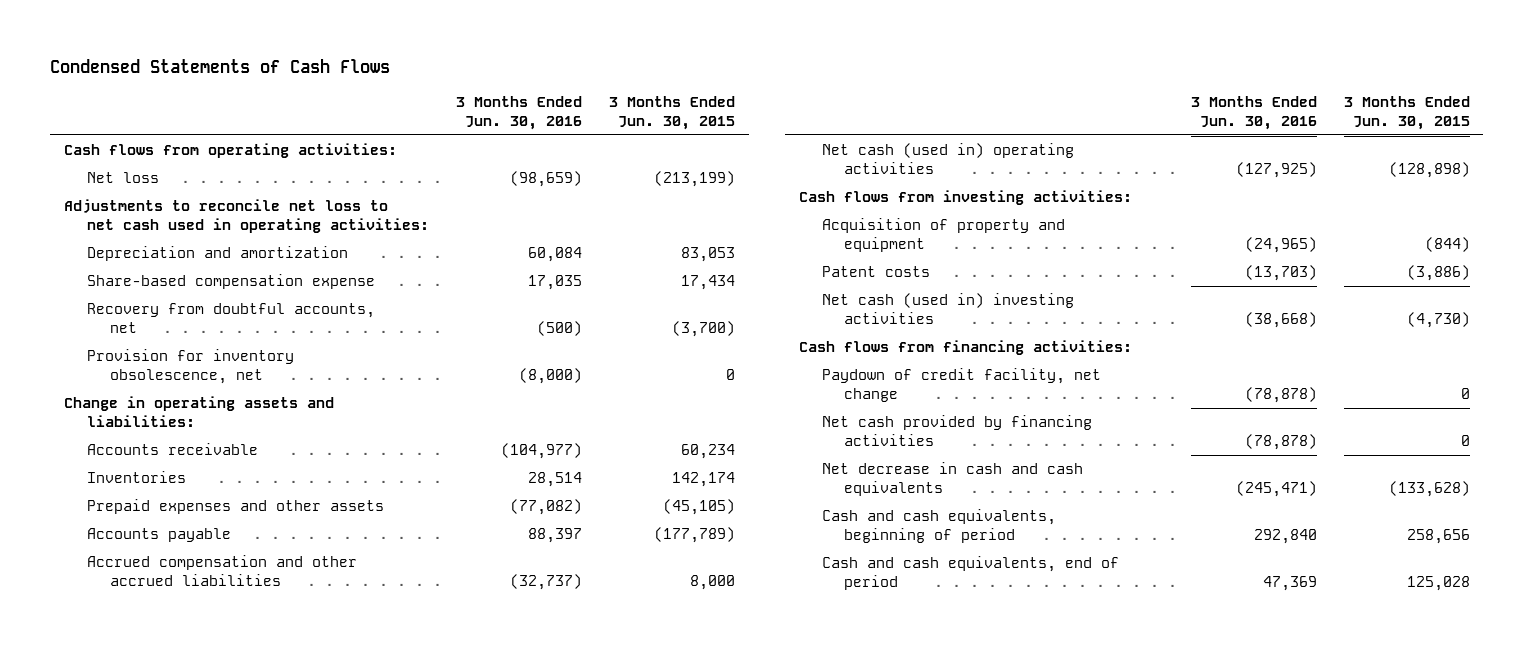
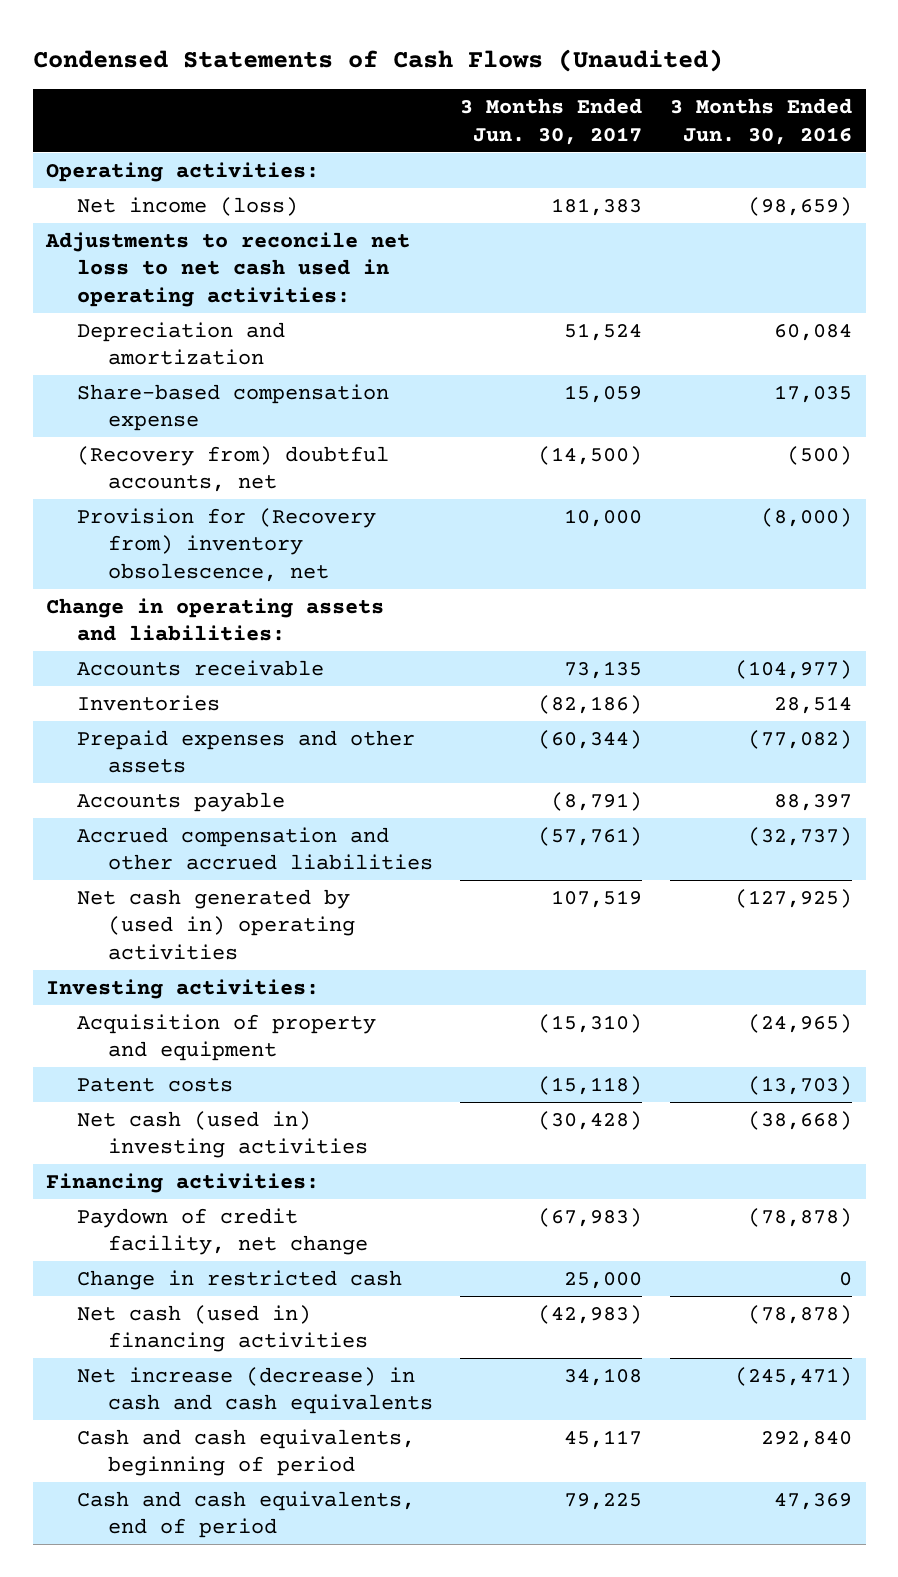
- Condensed Statements of Cash Flows
+ Condensed Statements of Cash Flows (Unaudited)
- | 3 Months Ended Jun. 30, 2016 | 3 Months Ended Jun. 30, 2015
+ | 3 Months Ended Jun. 30, 2017 | 3 Months Ended Jun. 30, 2016
- Cash flows from operating activities:
- Net loss | (98,659) | (213,199)
+ Operating activities:
+ Net income (loss) | 181,383 | (98,659)
- Recovery from doubtful accounts, net | (500) | (3,700)
- Provision for inventory obsolescence, net | (8,000) | 0
+ (Recovery from) doubtful accounts, net | (14,500) | (500)
+ Provision for (Recovery from) inventory obsolescence, net | 10,000 | (8,000)
- Net cash (used in) operating activities | (127,925) | (128,898)
- Cash flows from investing activities:
+ Net cash generated by (used in) operating activities | 107,519 | (127,925)
+ Investing activities:
- Cash flows from financing activities:
+ Financing activities:
- Net cash provided by financing activities | (78,878) | 0
- Net decrease in cash and cash equivalents | (245,471) | (133,628)
+ Change in restricted cash | 25,000 | 0
+ Net cash (used in) financing activities | (42,983) | (78,878)
+ Net increase (decrease) in cash and cash equivalents | 34,108 | (245,471)

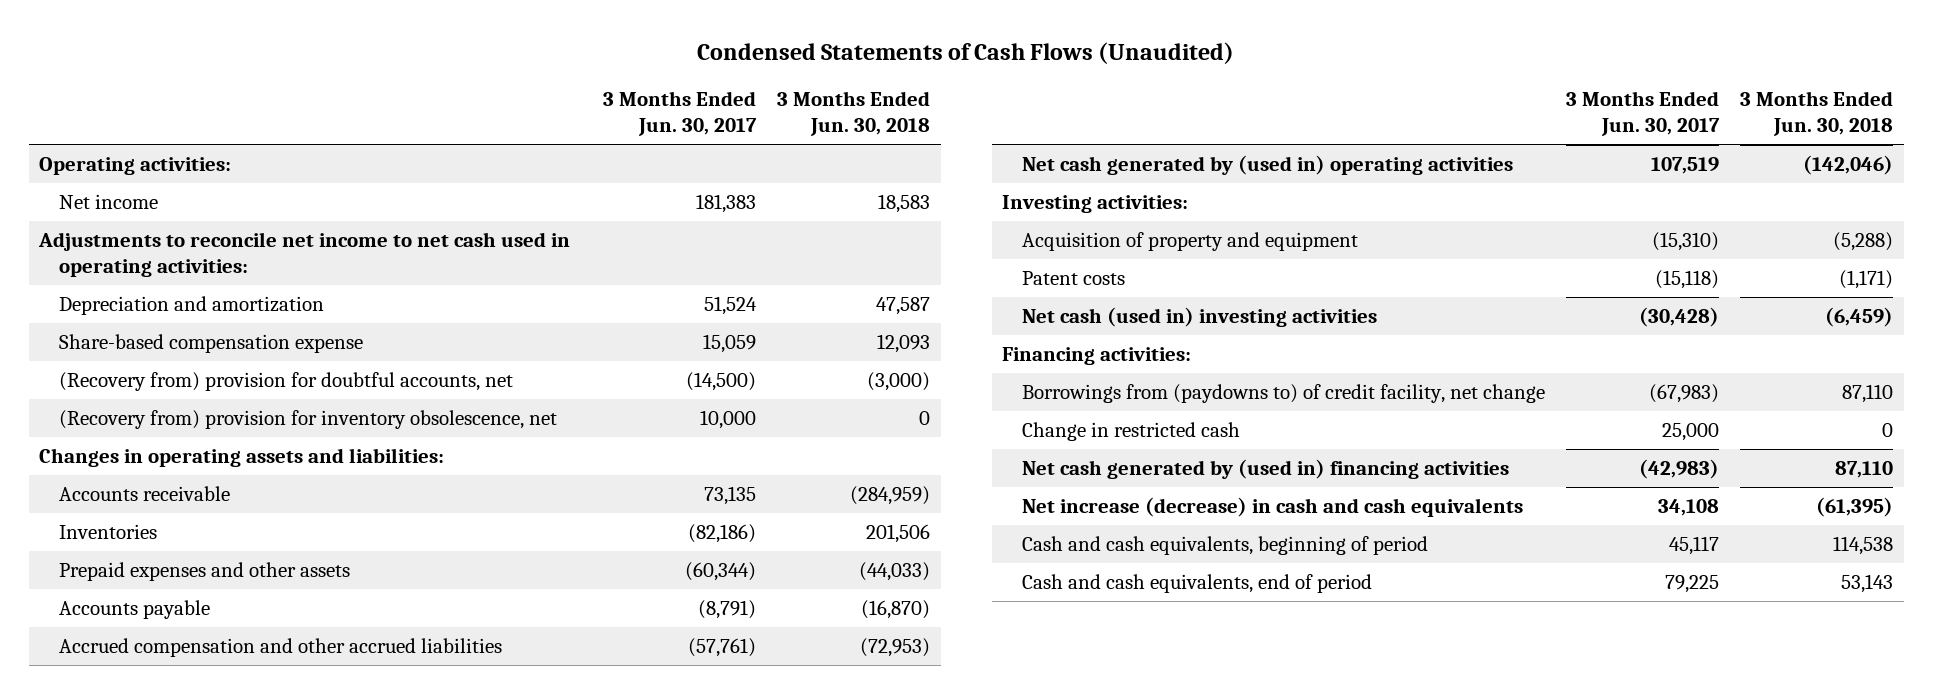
- | 3 Months Ended Jun. 30, 2017 | 3 Months Ended Jun. 30, 2016
+ | 3 Months Ended Jun. 30, 2017 | 3 Months Ended Jun. 30, 2018
- Net income (loss) | 181,383 | (98,659)
- Adjustments to reconcile net loss to net cash used in operating activities:
+ Net income | 181,383 | 18,583
+ Adjustments to reconcile net income to net cash used in operating activities:
- (Recovery from) doubtful accounts, net | (14,500) | (500)
- Provision for (Recovery from) inventory obsolescence, net | 10,000 | (8,000)
- Change in operating assets and liabilities:
+ (Recovery from) provision for doubtful accounts, net | (14,500) | (3,000)
+ (Recovery from) provision for inventory obsolescence, net | 10,000 | 0
+ Changes in operating assets and liabilities:
- Paydown of credit facility, net change | (67,983) | (78,878)
+ Borrowings from (paydowns to) of credit facility, net change | (67,983) | 87,110
- Net cash (used in) financing activities | (42,983) | (78,878)
+ Net cash generated by (used in) financing activities | (42,983) | 87,110

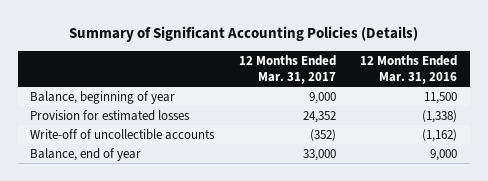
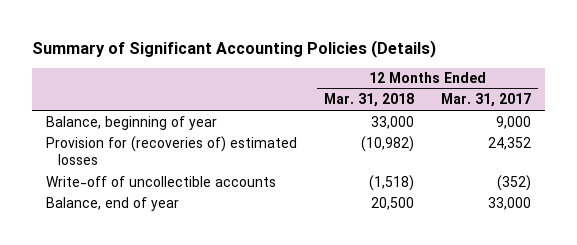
- | 12 Months Ended Mar. 31, 2017 | 12 Months Ended Mar. 31, 2016
+ | 12 Months Ended Mar. 31, 2018 | 12 Months Ended Mar. 31, 2017
- Provision for estimated losses | 24,352 | (1,338)
+ Provision for (recoveries of) estimated losses | (10,982) | 24,352

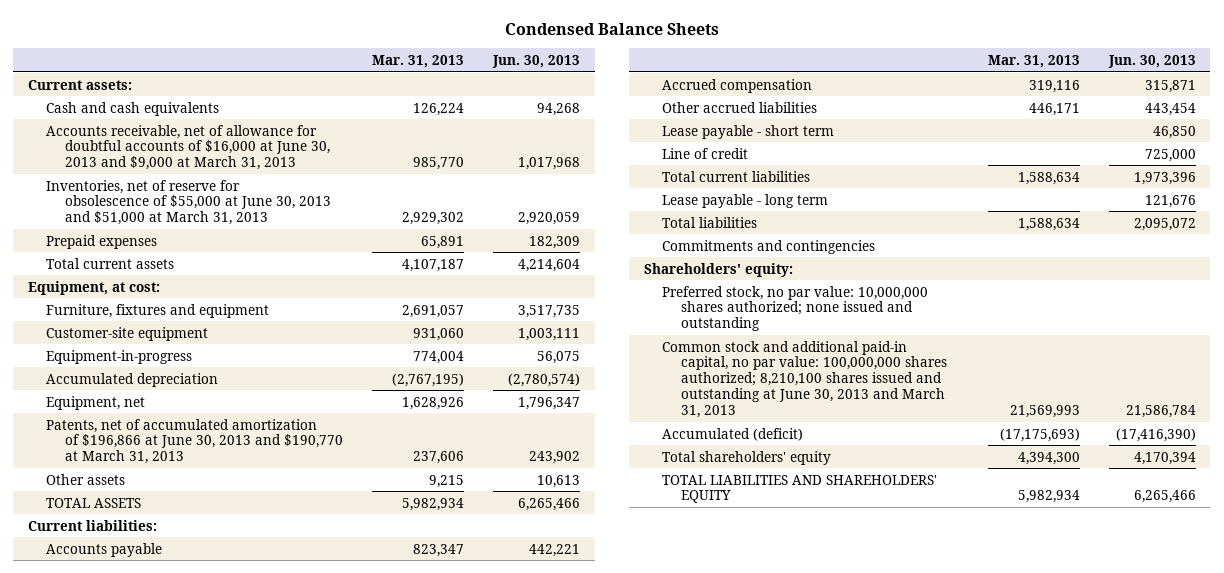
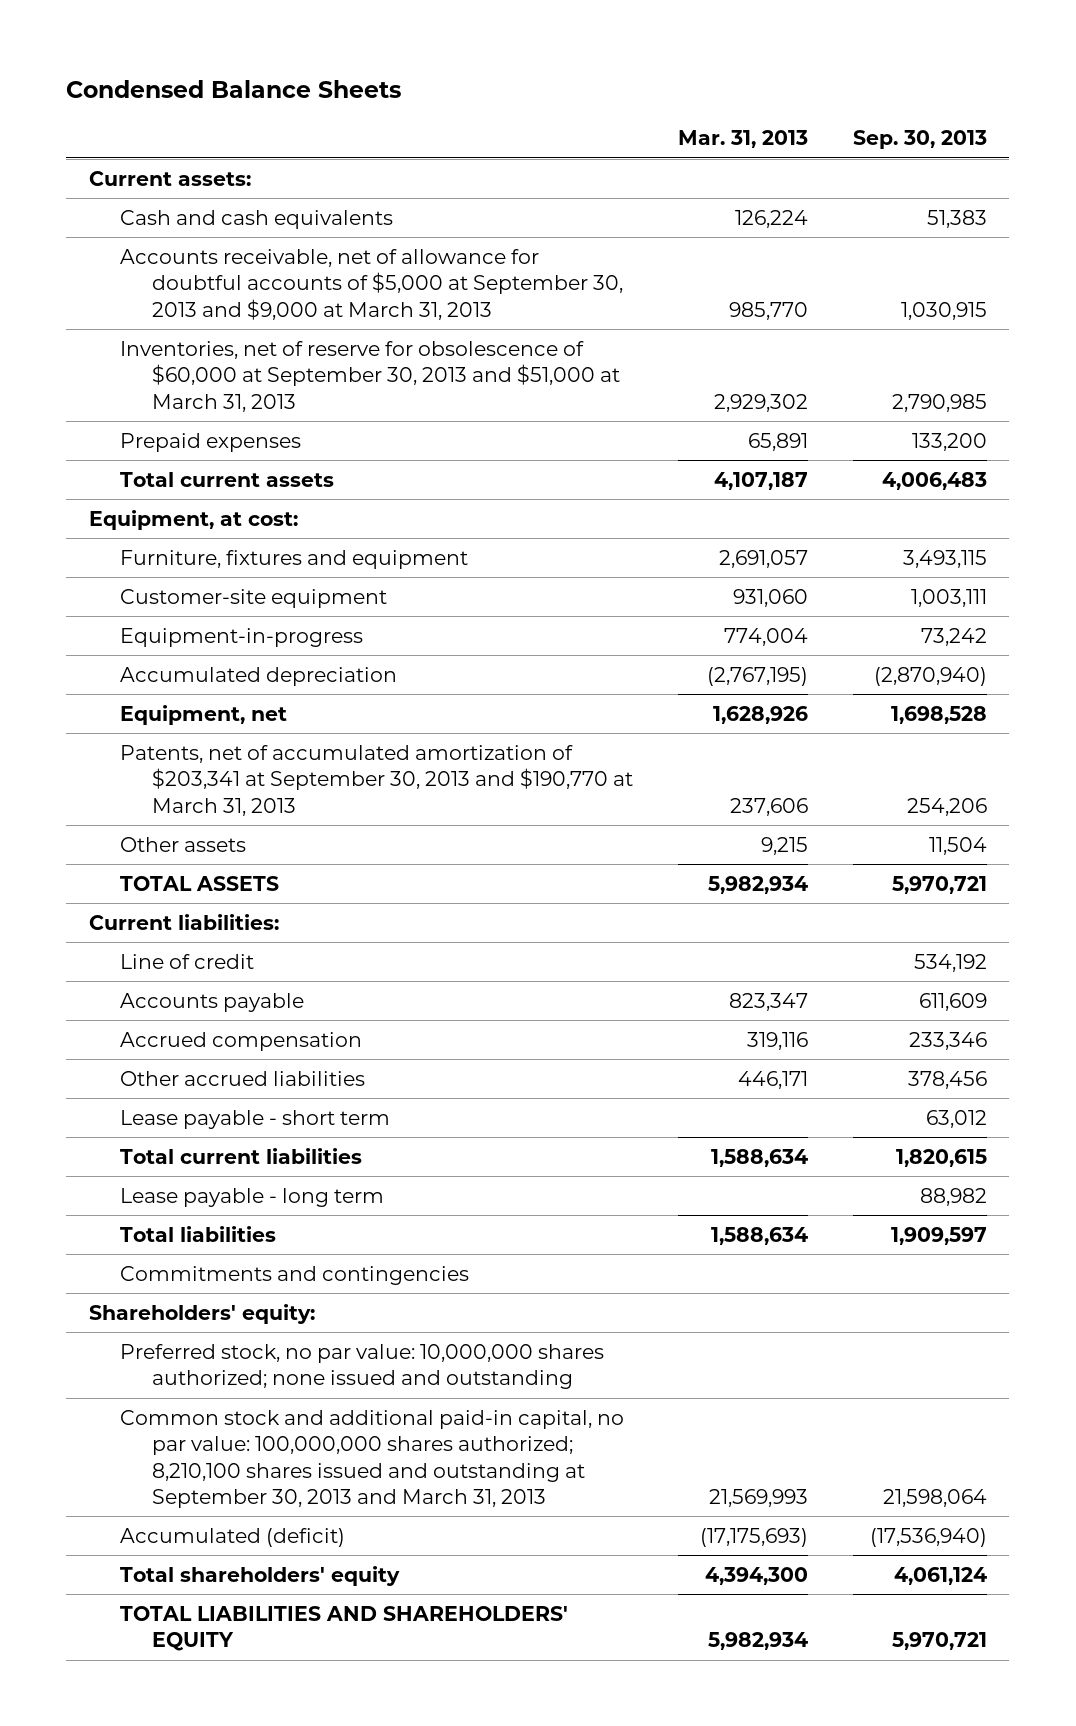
- | Mar. 31, 2013 | Jun. 30, 2013
+ | Mar. 31, 2013 | Sep. 30, 2013
- Accounts receivable, net of allowance for doubtful accounts of $16,000 at June 30, 2013 and $9,000 at March 31, 2013 | 985,770 | 1,017,968
- Inventories, net of reserve for obsolescence of $55,000 at June 30, 2013 and $51,000 at March 31, 2013 | 2,929,302 | 2,920,059
+ Accounts receivable, net of allowance for doubtful accounts of $5,000 at September 30, 2013 and $9,000 at March 31, 2013 | 985,770 | 1,030,915
+ Inventories, net of reserve for obsolescence of $60,000 at September 30, 2013 and $51,000 at March 31, 2013 | 2,929,302 | 2,790,985
- Patents, net of accumulated amortization of $196,866 at June 30, 2013 and $190,770 at March 31, 2013 | 237,606 | 243,902
+ Patents, net of accumulated amortization of $203,341 at September 30, 2013 and $190,770 at March 31, 2013 | 237,606 | 254,206
moved up: Line of credit | | 534,192
- Common stock and additional paid-in capital, no par value: 100,000,000 shares authorized; 8,210,100 shares issued and outstanding at June 30, 2013 and March 31, 2013 | 21,569,993 | 21,586,784
+ Common stock and additional paid-in capital, no par value: 100,000,000 shares authorized; 8,210,100 shares issued and outstanding at September 30, 2013 and March 31, 2013 | 21,569,993 | 21,598,064

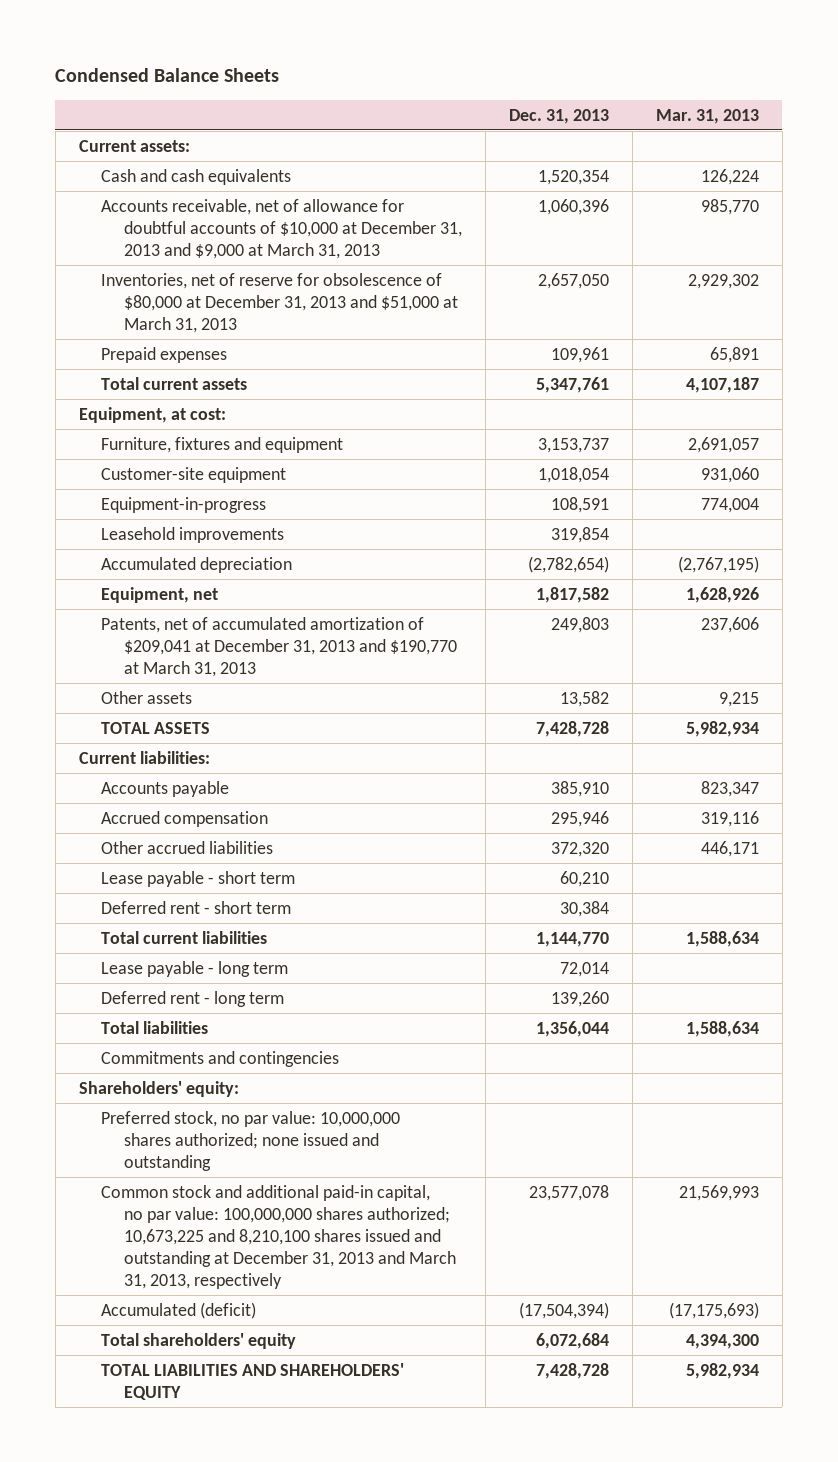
- | Mar. 31, 2013 | Sep. 30, 2013
+ | Dec. 31, 2013 | Mar. 31, 2013
- Accounts receivable, net of allowance for doubtful accounts of $5,000 at September 30, 2013 and $9,000 at March 31, 2013 | 985,770 | 1,030,915
- Inventories, net of reserve for obsolescence of $60,000 at September 30, 2013 and $51,000 at March 31, 2013 | 2,929,302 | 2,790,985
+ Accounts receivable, net of allowance for doubtful accounts of $10,000 at December 31, 2013 and $9,000 at March 31, 2013 | 1,060,396 | 985,770
+ Inventories, net of reserve for obsolescence of $80,000 at December 31, 2013 and $51,000 at March 31, 2013 | 2,657,050 | 2,929,302
+ Leasehold improvements | 319,854 |
- Patents, net of accumulated amortization of $203,341 at September 30, 2013 and $190,770 at March 31, 2013 | 237,606 | 254,206
+ Patents, net of accumulated amortization of $209,041 at December 31, 2013 and $190,770 at March 31, 2013 | 249,803 | 237,606
- Line of credit | | 534,192
+ Deferred rent - short term | 30,384 |
+ Deferred rent - long term | 139,260 |
- Common stock and additional paid-in capital, no par value: 100,000,000 shares authorized; 8,210,100 shares issued and outstanding at September 30, 2013 and March 31, 2013 | 21,569,993 | 21,598,064
+ Common stock and additional paid-in capital, no par value: 100,000,000 shares authorized; 10,673,225 and 8,210,100 shares issued and outstanding at December 31, 2013 and March 31, 2013, respectively | 23,577,078 | 21,569,993

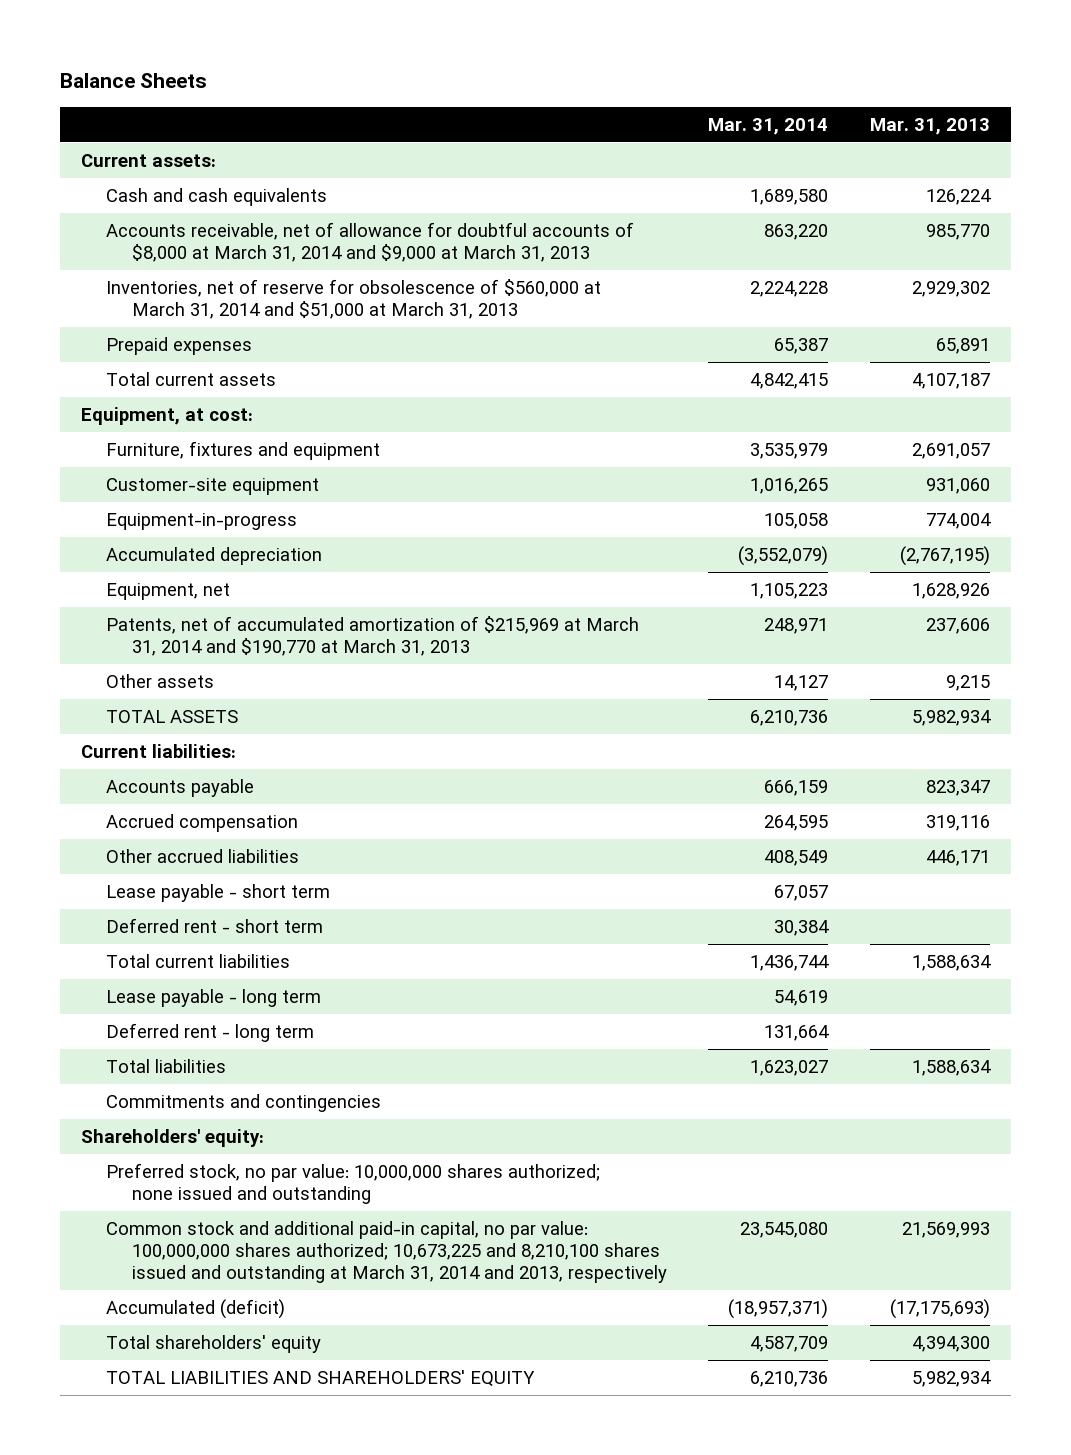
- Condensed Balance Sheets
+ Balance Sheets
- | Dec. 31, 2013 | Mar. 31, 2013
+ | Mar. 31, 2014 | Mar. 31, 2013
- Accounts receivable, net of allowance for doubtful accounts of $10,000 at December 31, 2013 and $9,000 at March 31, 2013 | 1,060,396 | 985,770
- Inventories, net of reserve for obsolescence of $80,000 at December 31, 2013 and $51,000 at March 31, 2013 | 2,657,050 | 2,929,302
+ Accounts receivable, net of allowance for doubtful accounts of $8,000 at March 31, 2014 and $9,000 at March 31, 2013 | 863,220 | 985,770
+ Inventories, net of reserve for obsolescence of $560,000 at March 31, 2014 and $51,000 at March 31, 2013 | 2,224,228 | 2,929,302
- Leasehold improvements | 319,854 |
- Patents, net of accumulated amortization of $209,041 at December 31, 2013 and $190,770 at March 31, 2013 | 249,803 | 237,606
+ Patents, net of accumulated amortization of $215,969 at March 31, 2014 and $190,770 at March 31, 2013 | 248,971 | 237,606
- Common stock and additional paid-in capital, no par value: 100,000,000 shares authorized; 10,673,225 and 8,210,100 shares issued and outstanding at December 31, 2013 and March 31, 2013, respectively | 23,577,078 | 21,569,993
+ Common stock and additional paid-in capital, no par value: 100,000,000 shares authorized; 10,673,225 and 8,210,100 shares issued and outstanding at March 31, 2014 and 2013, respectively | 23,545,080 | 21,569,993

